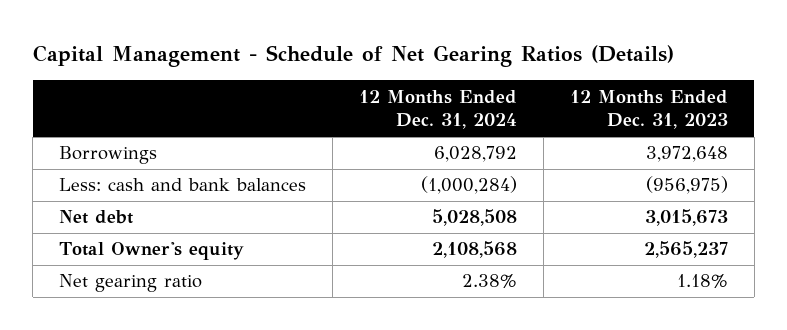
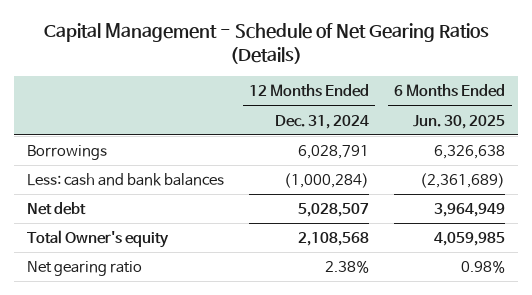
- | 12 Months Ended Dec. 31, 2024 | 12 Months Ended Dec. 31, 2023
+ | 12 Months Ended Dec. 31, 2024 | 6 Months Ended Jun. 30, 2025
- Borrowings | 6,028,792 | 3,972,648
+ Borrowings | 6,028,791 | 6,326,638
- Net debt | 5,028,508 | 3,015,673
+ Net debt | 5,028,507 | 3,964,949

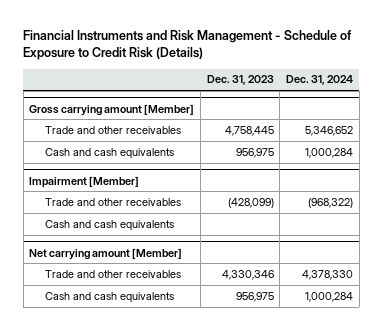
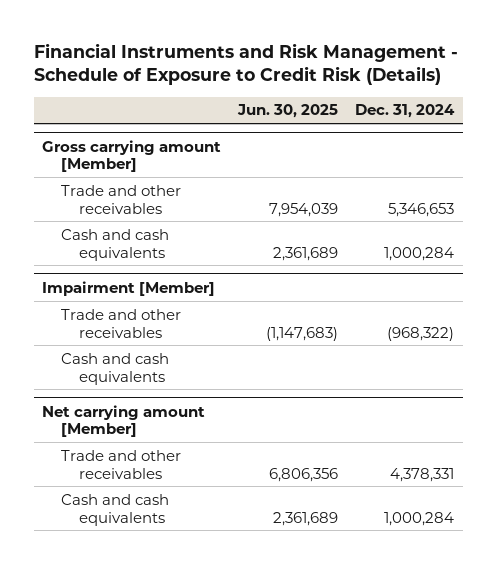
- | Dec. 31, 2023 | Dec. 31, 2024
+ | Jun. 30, 2025 | Dec. 31, 2024
@ Gross carrying amount [Member]
- Trade and other receivables | 4,758,445 | 5,346,652
+ Trade and other receivables | 7,954,039 | 5,346,653
@ Net carrying amount [Member]
- Trade and other receivables | 4,330,346 | 4,378,330
+ Trade and other receivables | 6,806,356 | 4,378,331

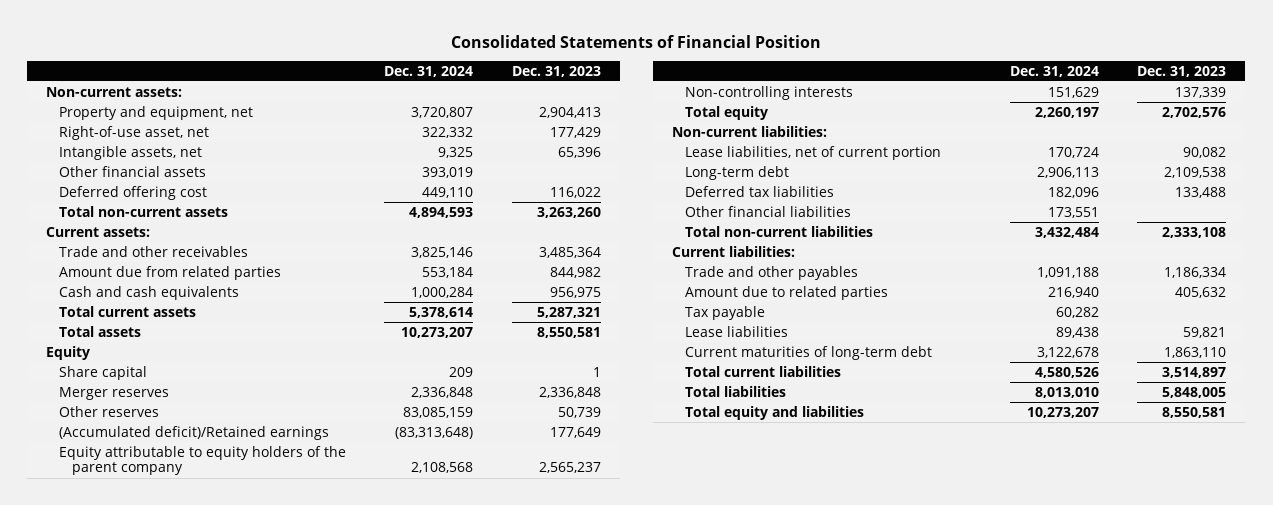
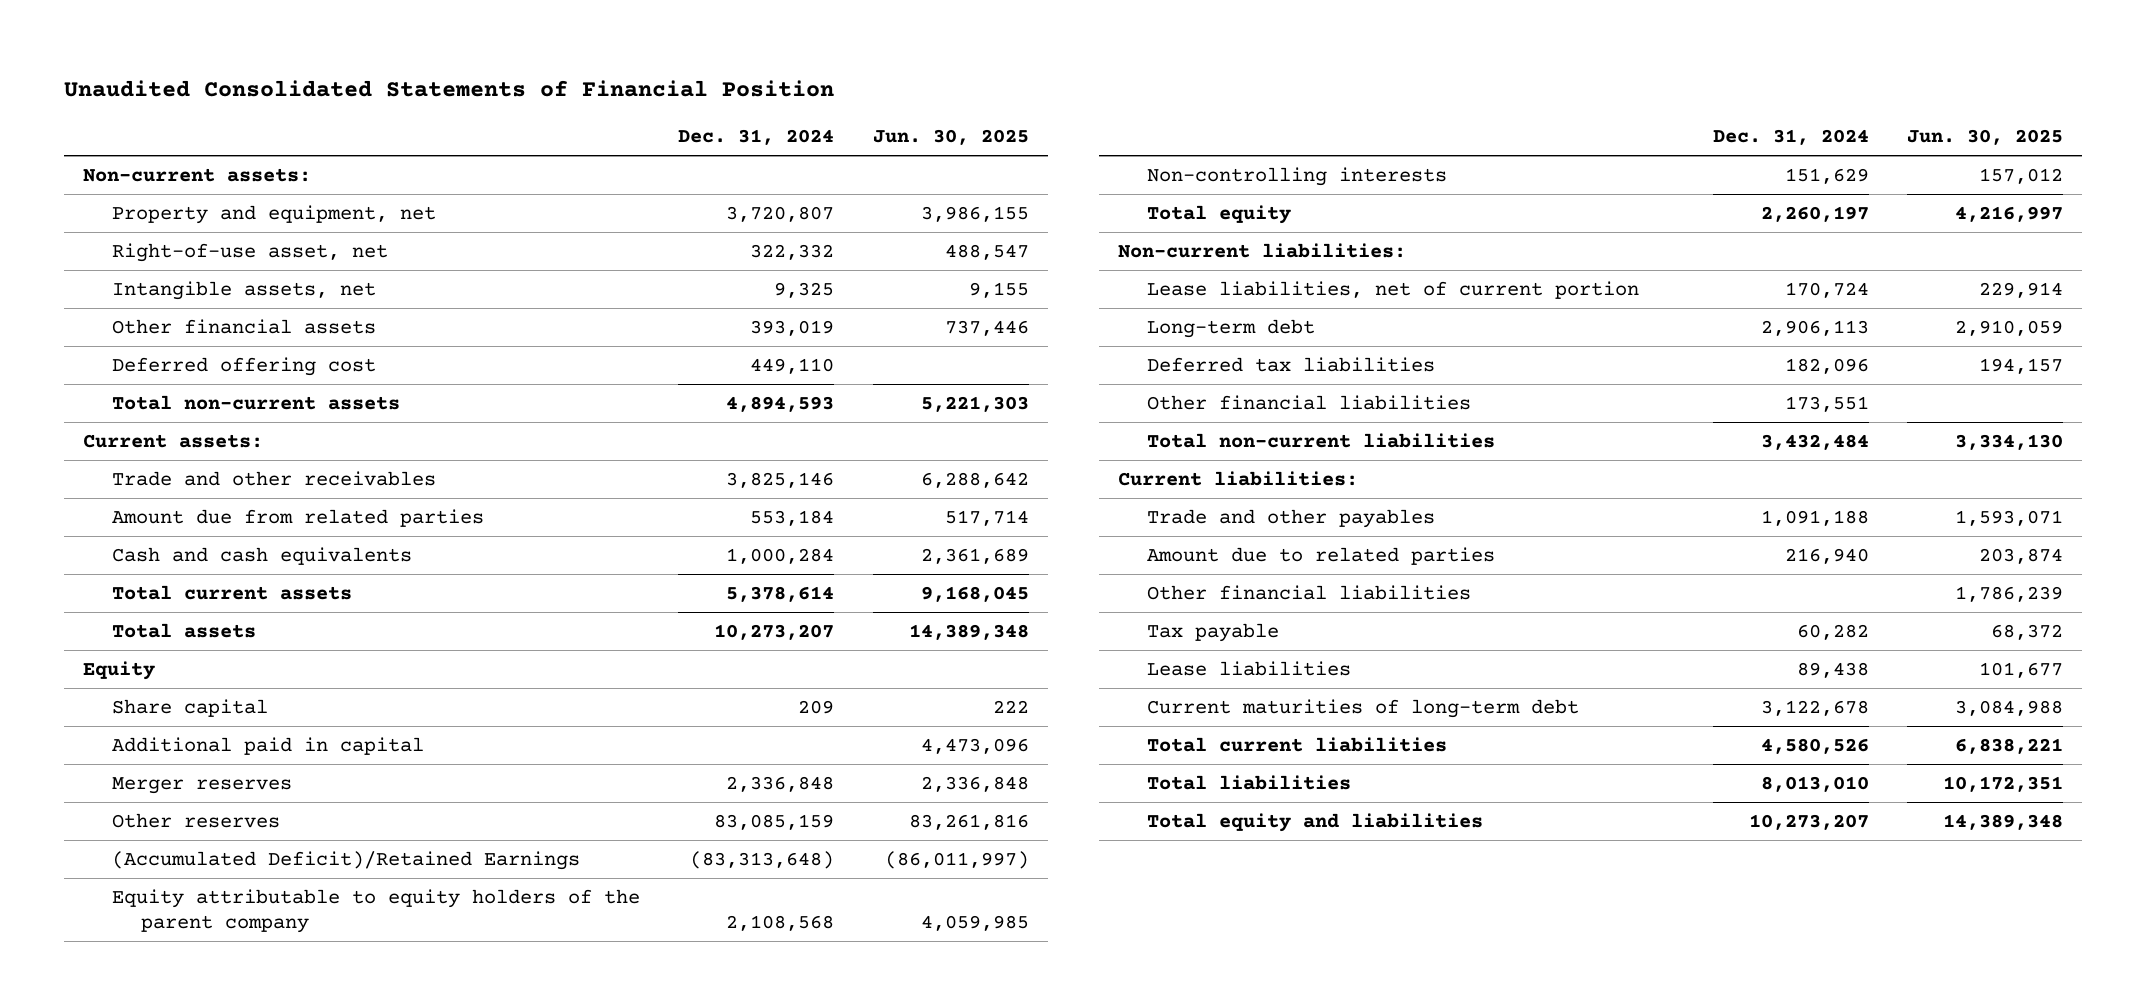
- Consolidated Statements of Financial Position
+ Unaudited Consolidated Statements of Financial Position
- | Dec. 31, 2024 | Dec. 31, 2023
+ | Dec. 31, 2024 | Jun. 30, 2025
+ Additional paid in capital | | 4,473,096
- (Accumulated deficit)/Retained earnings | (83,313,648) | 177,649
+ (Accumulated Deficit)/Retained Earnings | (83,313,648) | (86,011,997)
+ Other financial liabilities | | 1,786,239

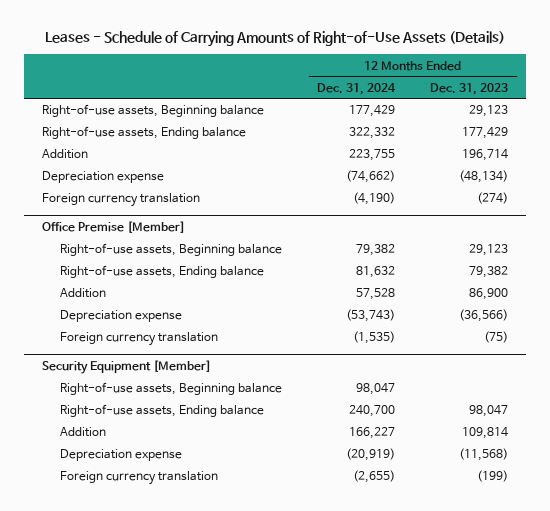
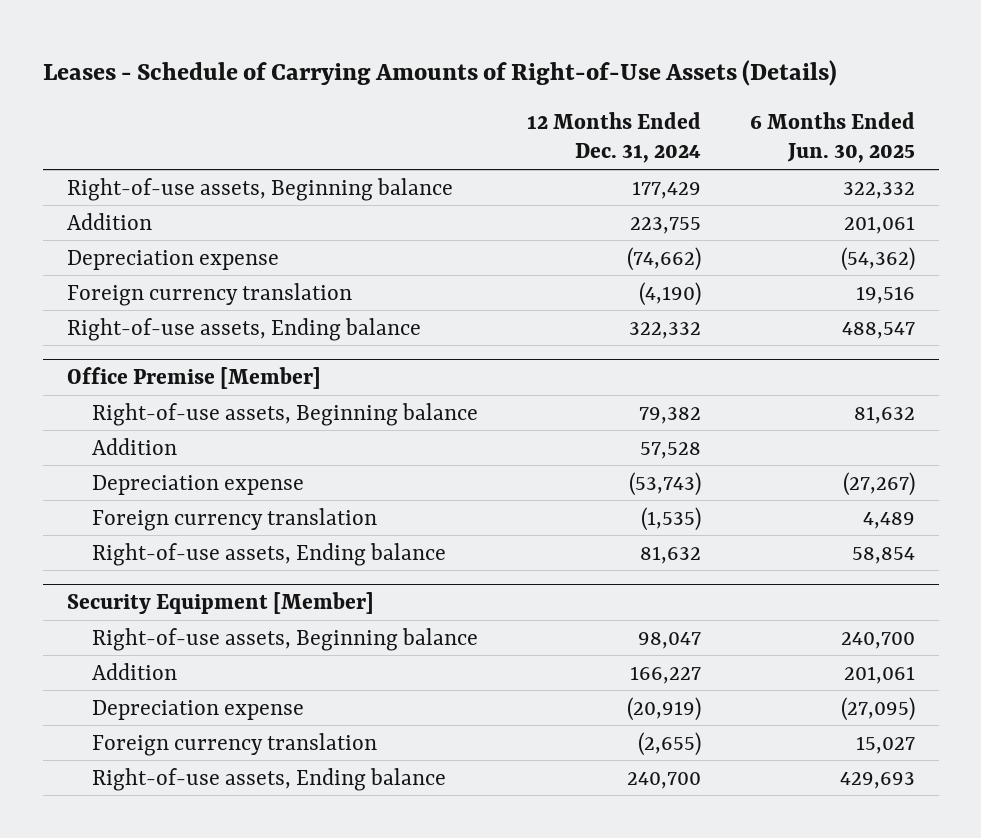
- | 12 Months Ended Dec. 31, 2024 | 12 Months Ended Dec. 31, 2023
+ | 12 Months Ended Dec. 31, 2024 | 6 Months Ended Jun. 30, 2025
moved down: Right-of-use assets, Ending balance | 322,332 | 488,547
@ Office Premise [Member]
moved down: Right-of-use assets, Ending balance | 81,632 | 58,854
@ Security Equipment [Member]
moved down: Right-of-use assets, Ending balance | 240,700 | 429,693

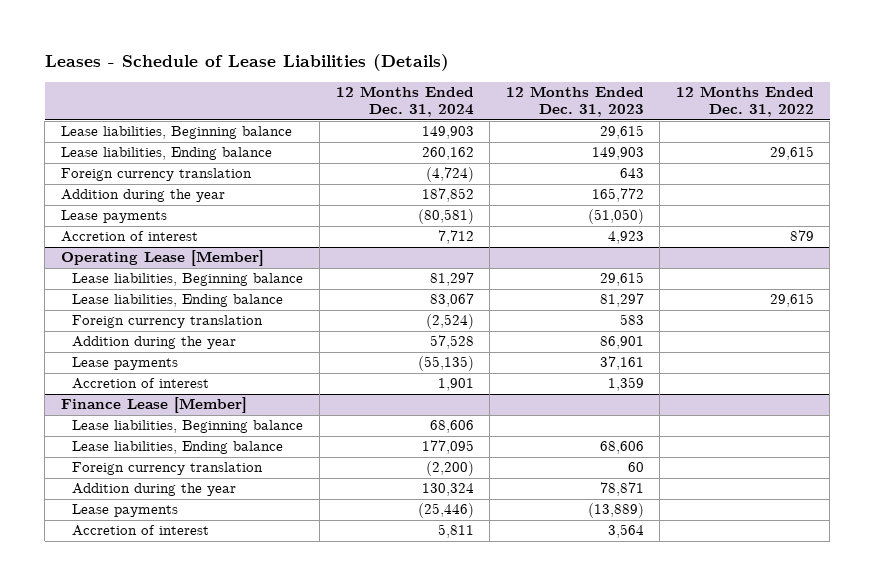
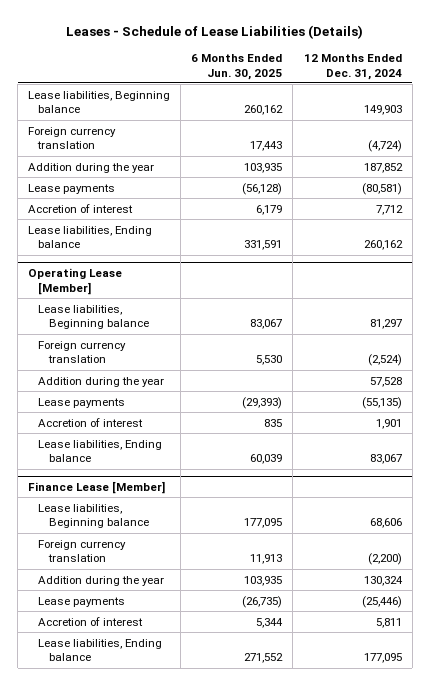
- | 12 Months Ended Dec. 31, 2024 | 12 Months Ended Dec. 31, 2023 | 12 Months Ended Dec. 31, 2022
+ | 6 Months Ended Jun. 30, 2025 | 12 Months Ended Dec. 31, 2024
moved down: Lease liabilities, Ending balance | 331,591 | 260,162
@ Operating Lease [Member]
moved down: Lease liabilities, Ending balance | 60,039 | 83,067
@ Finance Lease [Member]
moved down: Lease liabilities, Ending balance | 271,552 | 177,095

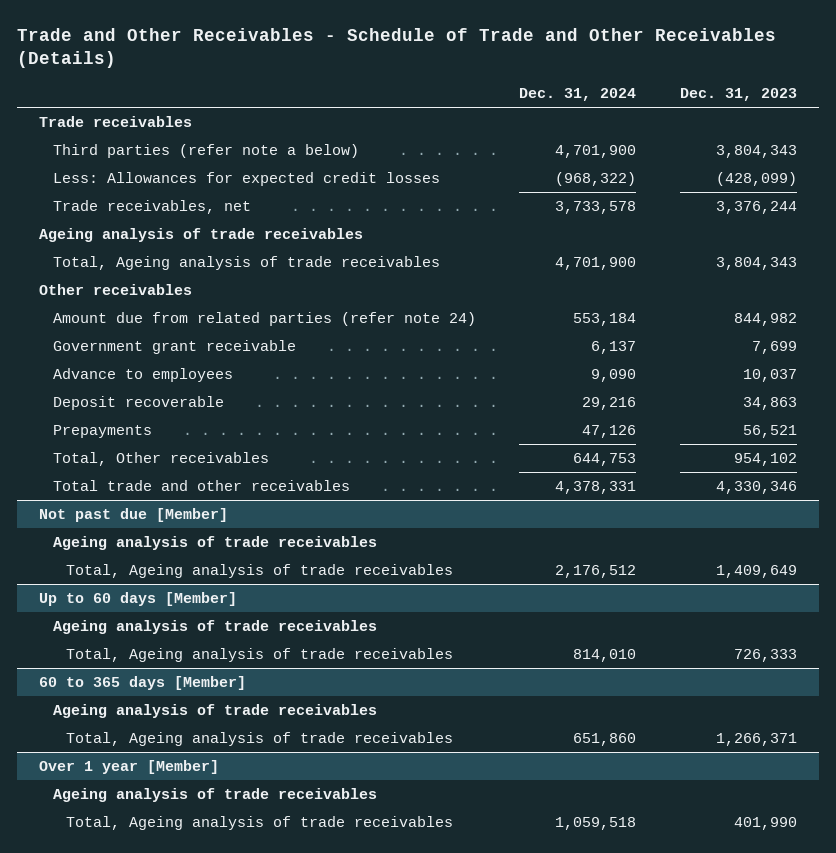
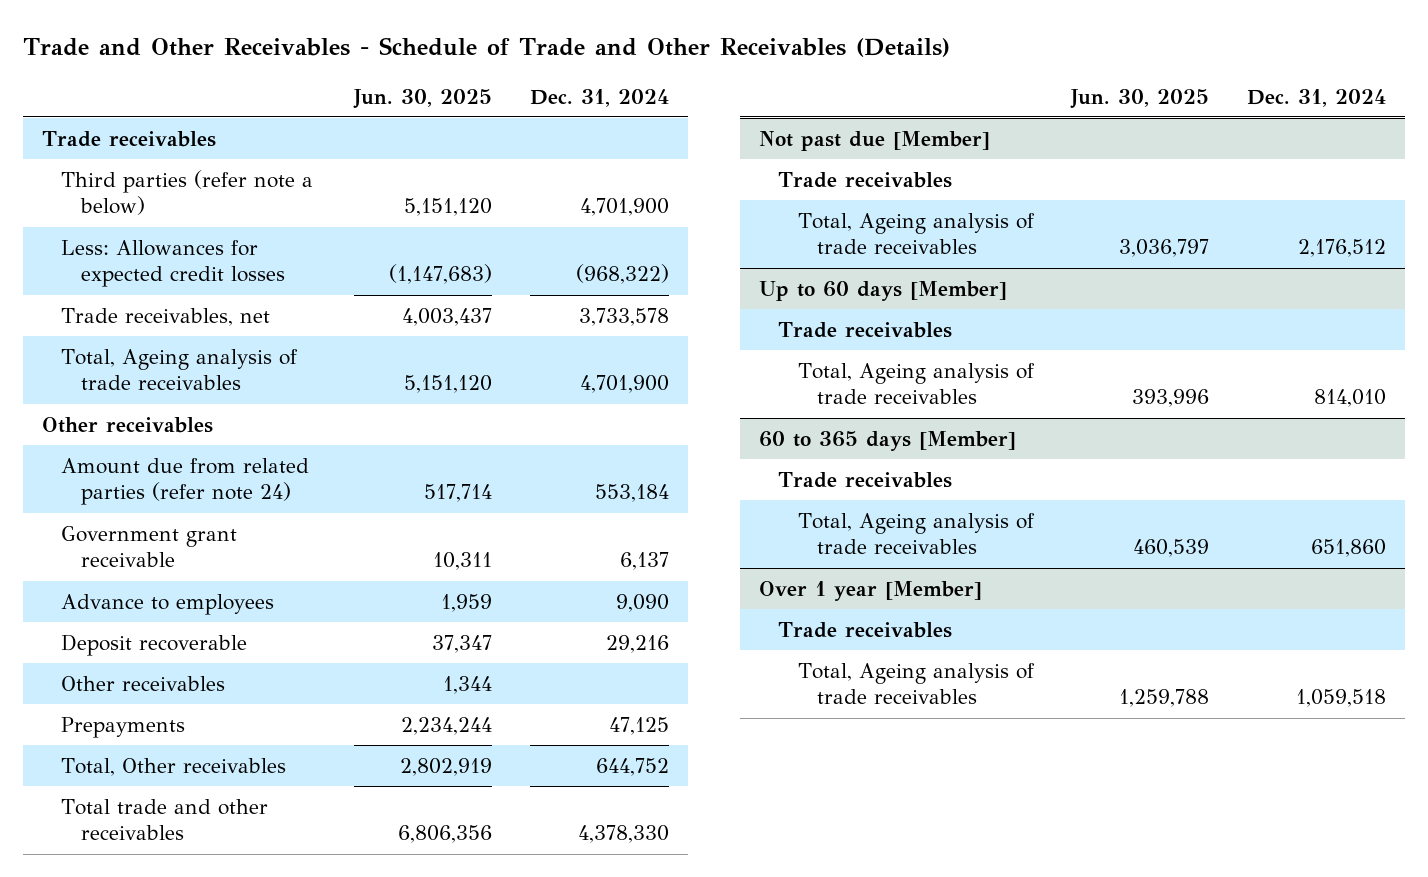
- | Dec. 31, 2024 | Dec. 31, 2023
+ | Jun. 30, 2025 | Dec. 31, 2024
- Ageing analysis of trade receivables
- Prepayments | 47,126 | 56,521
- Total, Other receivables | 644,753 | 954,102
- Total trade and other receivables | 4,378,331 | 4,330,346
+ Other receivables | 1,344 |
+ Prepayments | 2,234,244 | 47,125
+ Total, Other receivables | 2,802,919 | 644,752
+ Total trade and other receivables | 6,806,356 | 4,378,330
@ Not past due [Member]
- Ageing analysis of trade receivables
+ Trade receivables
@ Up to 60 days [Member]
- Ageing analysis of trade receivables
+ Trade receivables
@ 60 to 365 days [Member]
- Ageing analysis of trade receivables
+ Trade receivables
@ Over 1 year [Member]
- Ageing analysis of trade receivables
+ Trade receivables

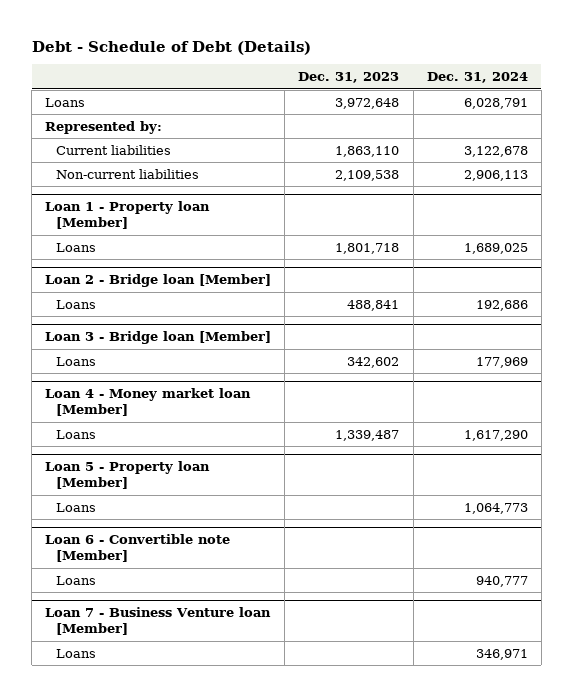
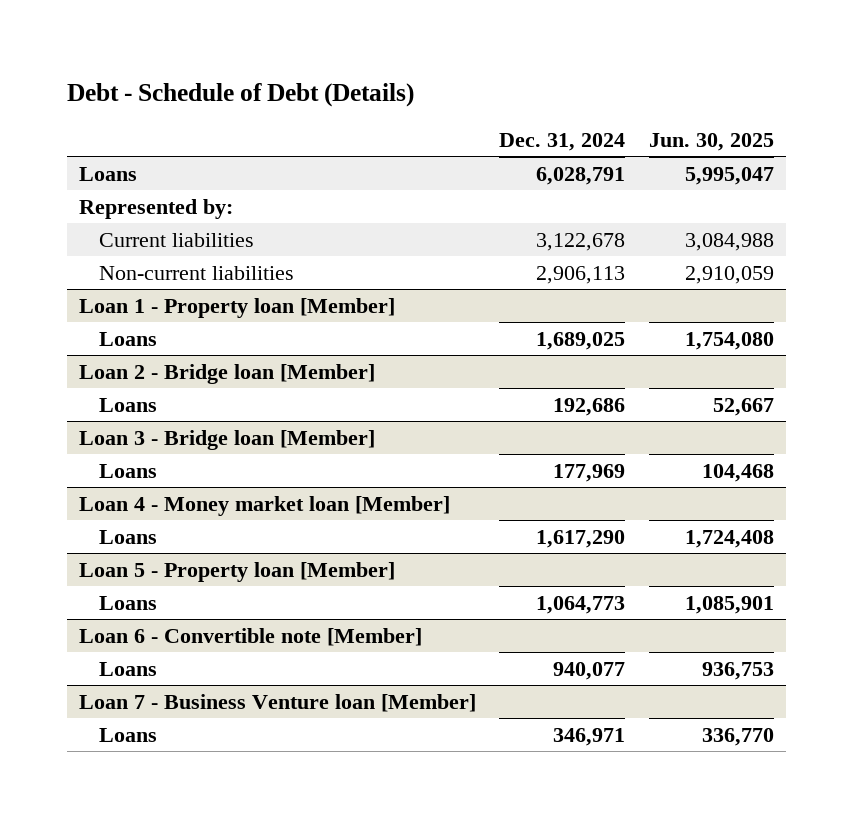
- | Dec. 31, 2023 | Dec. 31, 2024
+ | Dec. 31, 2024 | Jun. 30, 2025
@ Loan 6 - Convertible note [Member]
- Loans | | 940,777
+ Loans | 940,077 | 936,753

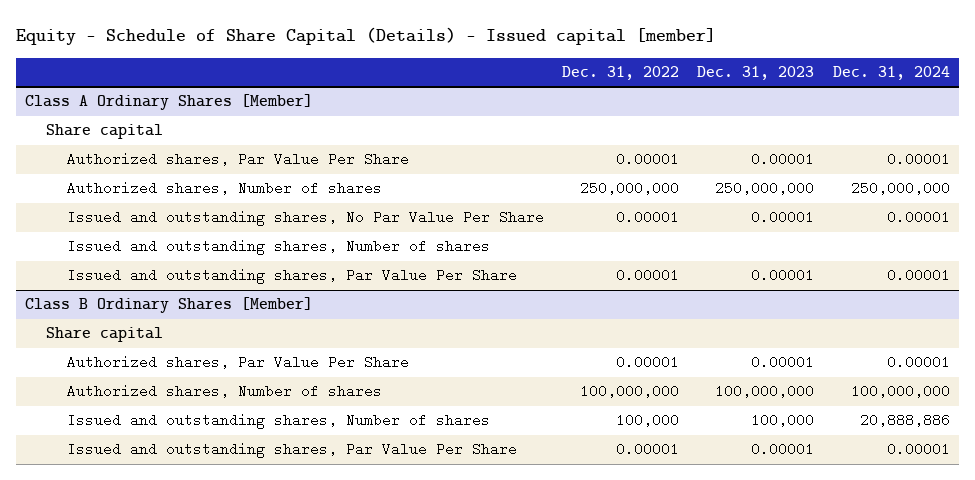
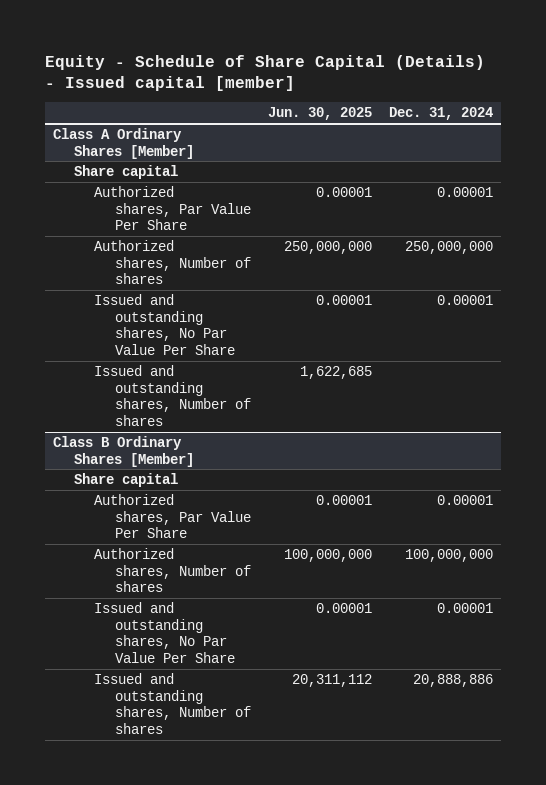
- | Dec. 31, 2022 | Dec. 31, 2023 | Dec. 31, 2024
+ | Jun. 30, 2025 | Dec. 31, 2024
@ Class A Ordinary Shares [Member]
- Issued and outstanding shares, Par Value Per Share | 0.00001 | 0.00001 | 0.00001
@ Class B Ordinary Shares [Member]
+ Issued and outstanding shares, No Par Value Per Share | 0.00001 | 0.00001
- Issued and outstanding shares, Par Value Per Share | 0.00001 | 0.00001 | 0.00001

